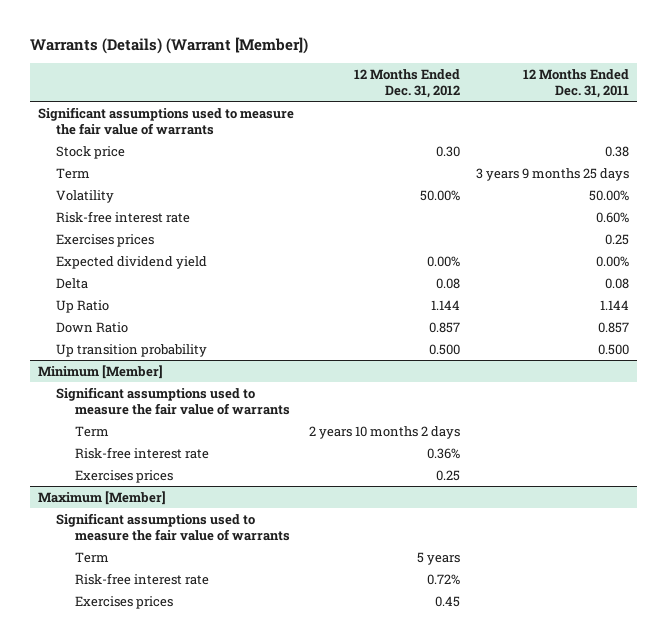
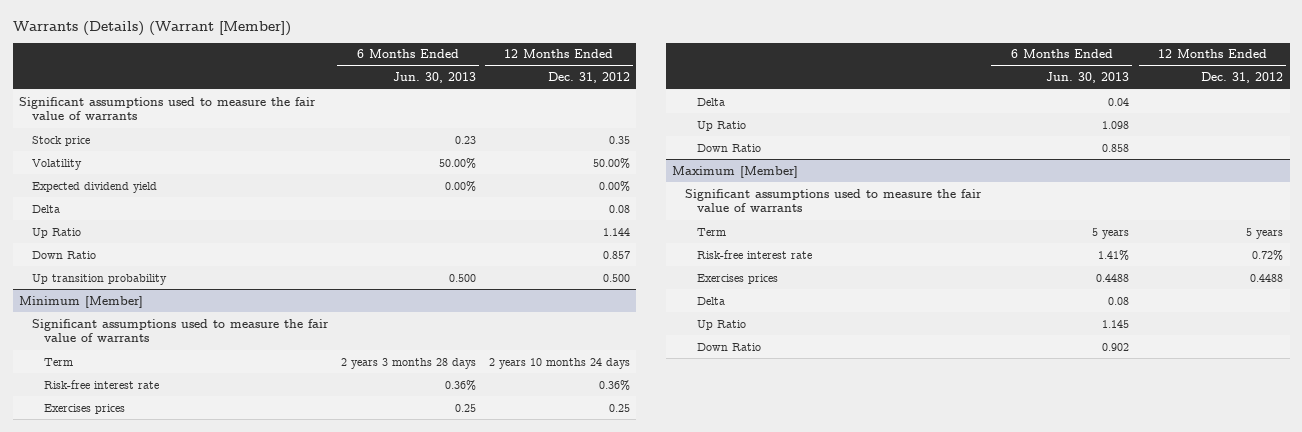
- | 12 Months Ended Dec. 31, 2012 | 12 Months Ended Dec. 31, 2011
+ | 6 Months Ended Jun. 30, 2013 | 12 Months Ended Dec. 31, 2012
- Stock price | 0.30 | 0.38
- Term | | 3 years 9 months 25 days
+ Stock price | 0.23 | 0.35
- Risk-free interest rate | | 0.60%
- Exercises prices | | 0.25
@ Minimum [Member]
- Term | 2 years 10 months 2 days |
+ Term | 2 years 3 months 28 days | 2 years 10 months 24 days
+ Delta | 0.04 |
+ Up Ratio | 1.098 |
+ Down Ratio | 0.858 |
@ Maximum [Member]
- Exercises prices | 0.45 |
+ Exercises prices | 0.4488 | 0.4488
+ Delta | 0.08 |
+ Up Ratio | 1.145 |
+ Down Ratio | 0.902 |

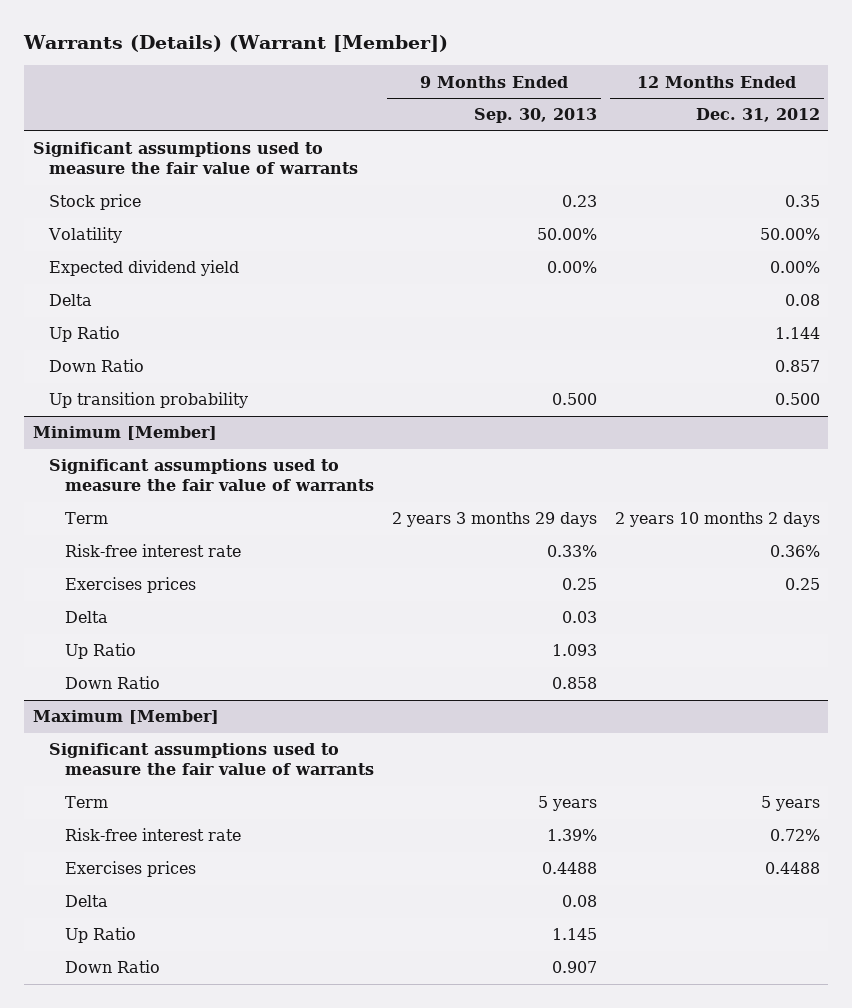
- | 6 Months Ended Jun. 30, 2013 | 12 Months Ended Dec. 31, 2012
+ | 9 Months Ended Sep. 30, 2013 | 12 Months Ended Dec. 31, 2012
@ Minimum [Member]
- Term | 2 years 3 months 28 days | 2 years 10 months 24 days
+ Term | 2 years 3 months 29 days | 2 years 10 months 2 days

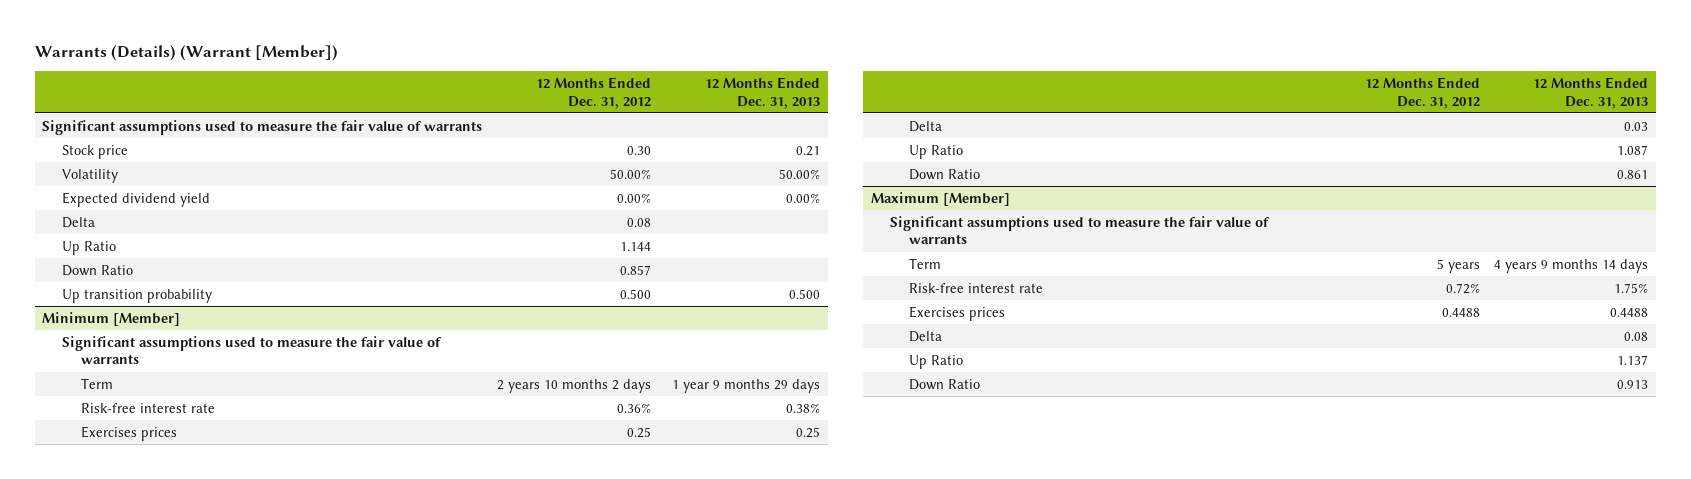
- | 9 Months Ended Sep. 30, 2013 | 12 Months Ended Dec. 31, 2012
+ | 12 Months Ended Dec. 31, 2012 | 12 Months Ended Dec. 31, 2013
- Stock price | 0.23 | 0.35
+ Stock price | 0.30 | 0.21

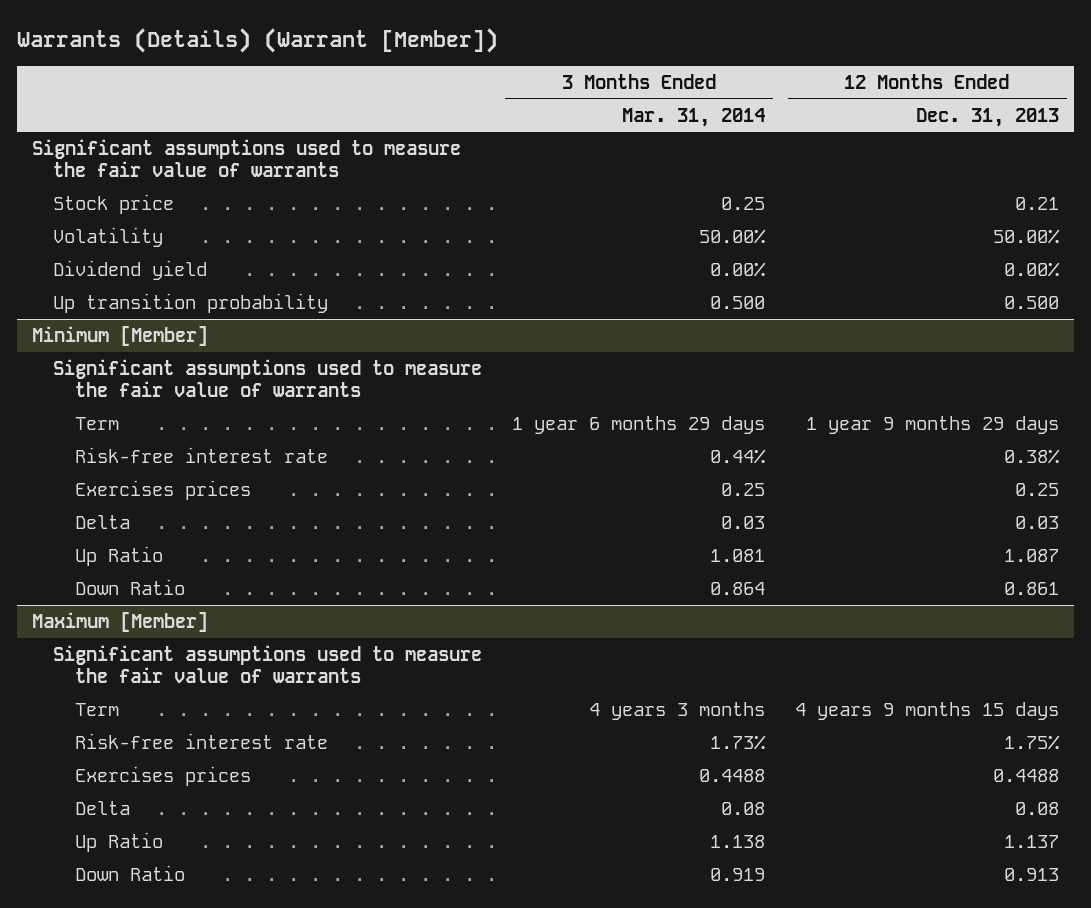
- | 12 Months Ended Dec. 31, 2012 | 12 Months Ended Dec. 31, 2013
+ | 3 Months Ended Mar. 31, 2014 | 12 Months Ended Dec. 31, 2013
- Expected dividend yield | 0.00% | 0.00%
- Delta | 0.08 |
- Up Ratio | 1.144 |
- Down Ratio | 0.857 |
+ Dividend yield | 0.00% | 0.00%
@ Maximum [Member]
- Term | 5 years | 4 years 9 months 14 days
+ Term | 4 years 3 months | 4 years 9 months 15 days

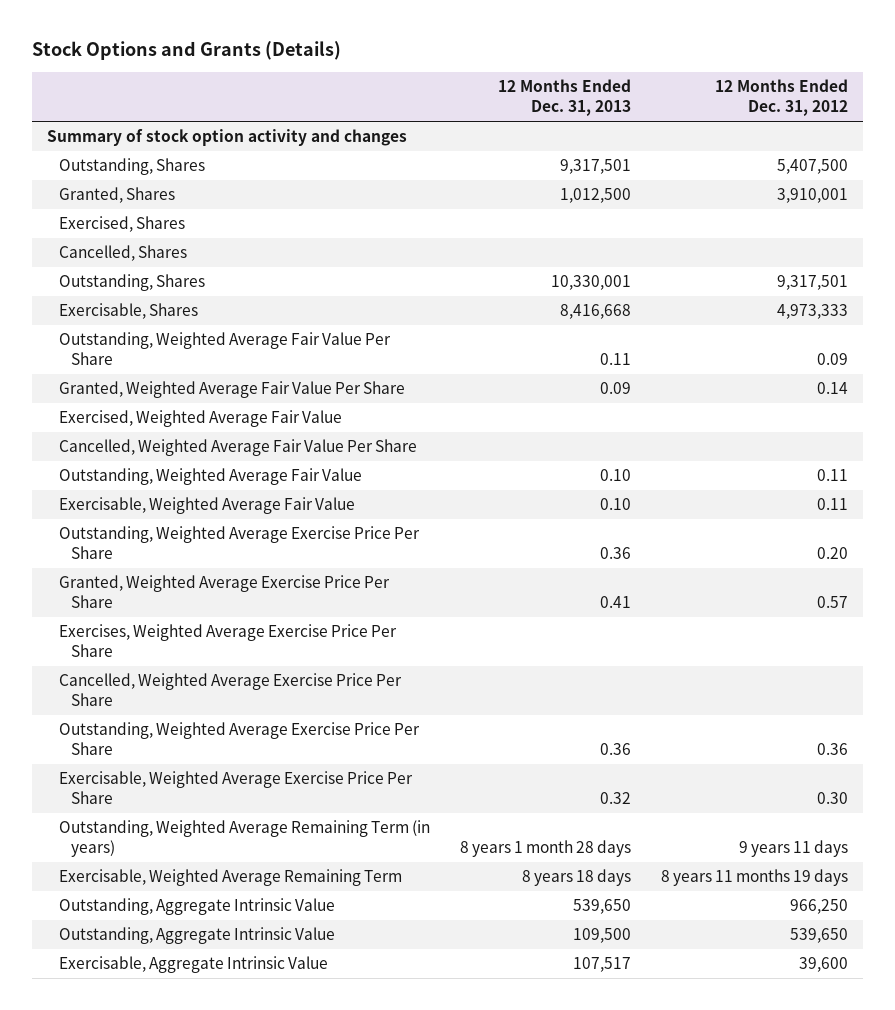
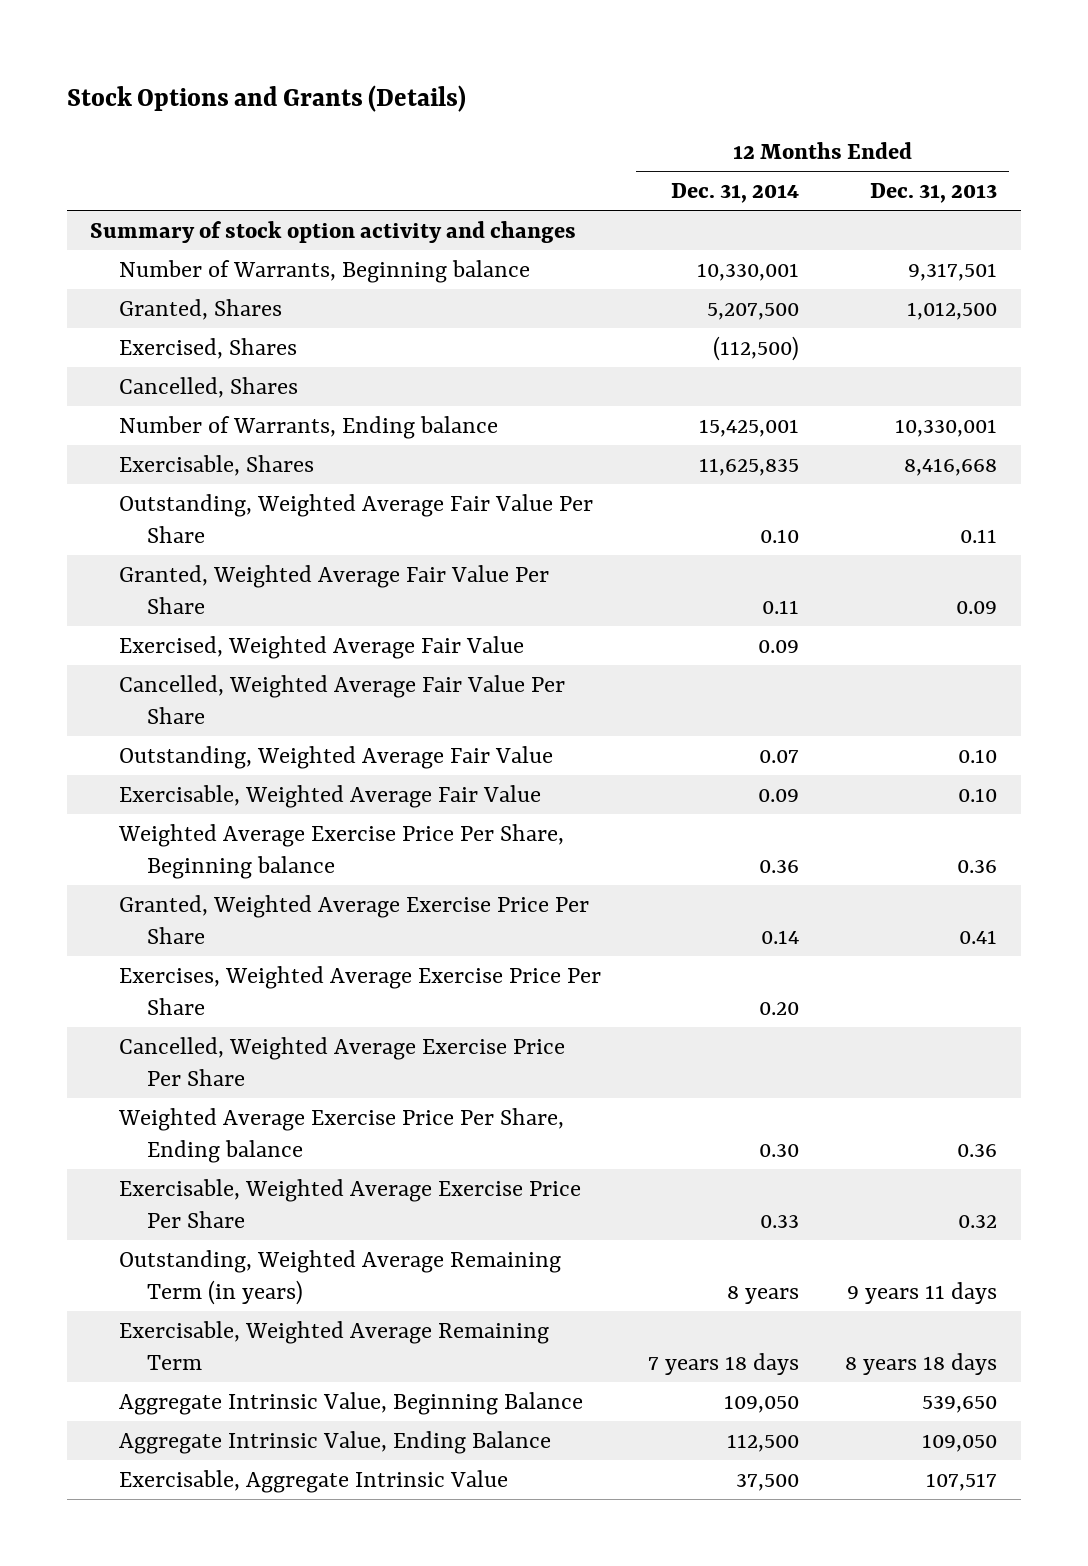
- | 12 Months Ended Dec. 31, 2013 | 12 Months Ended Dec. 31, 2012
+ | 12 Months Ended Dec. 31, 2014 | 12 Months Ended Dec. 31, 2013
- Outstanding, Shares | 9,317,501 | 5,407,500
+ Number of Warrants, Beginning balance | 10,330,001 | 9,317,501
- Outstanding, Shares | 10,330,001 | 9,317,501
+ Number of Warrants, Ending balance | 15,425,001 | 10,330,001
- Outstanding, Weighted Average Exercise Price Per Share | 0.36 | 0.20
+ Weighted Average Exercise Price Per Share, Beginning balance | 0.36 | 0.36
- Outstanding, Weighted Average Exercise Price Per Share | 0.36 | 0.36
+ Weighted Average Exercise Price Per Share, Ending balance | 0.30 | 0.36
- Outstanding, Weighted Average Remaining Term (in years) | 8 years 1 month 28 days | 9 years 11 days
+ Outstanding, Weighted Average Remaining Term (in years) | 8 years | 9 years 11 days
- Outstanding, Aggregate Intrinsic Value | 539,650 | 966,250
- Outstanding, Aggregate Intrinsic Value | 109,500 | 539,650
+ Aggregate Intrinsic Value, Beginning Balance | 109,050 | 539,650
+ Aggregate Intrinsic Value, Ending Balance | 112,500 | 109,050

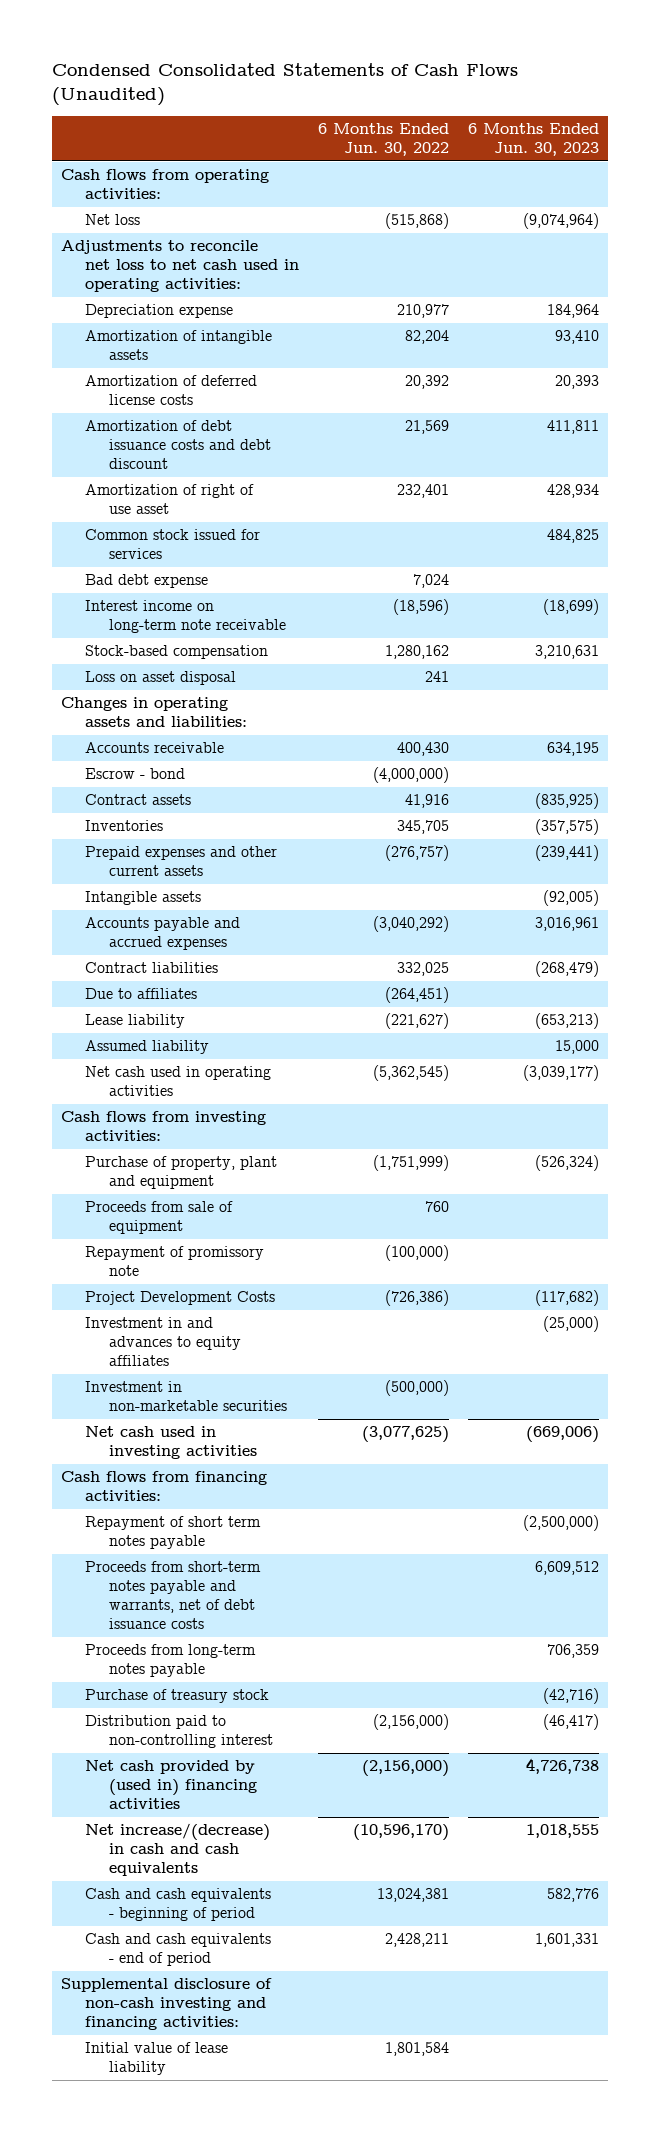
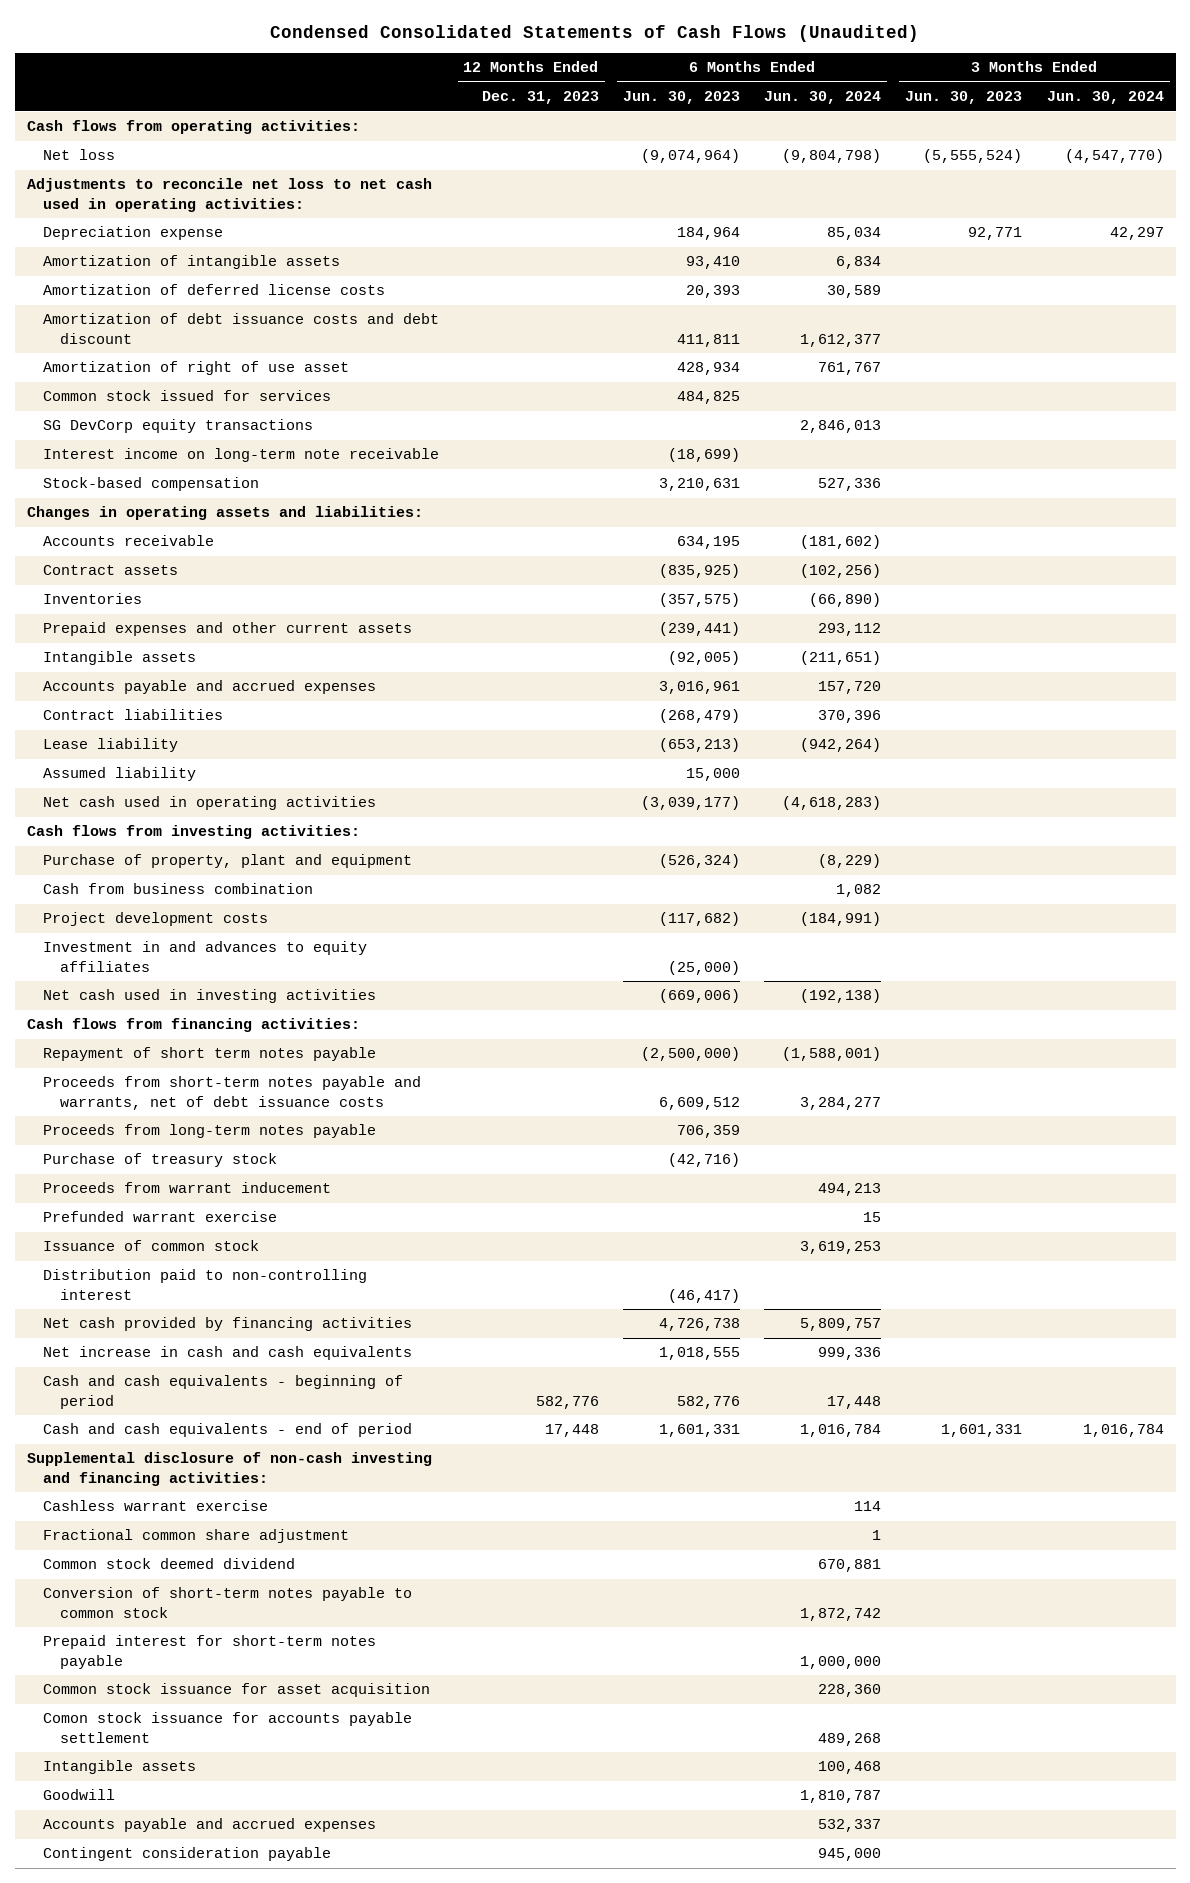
- | 6 Months Ended Jun. 30, 2022 | 6 Months Ended Jun. 30, 2023
+ | 12 Months Ended Dec. 31, 2023 | 6 Months Ended Jun. 30, 2023 | 6 Months Ended Jun. 30, 2024 | 3 Months Ended Jun. 30, 2023 | 3 Months Ended Jun. 30, 2024
- Bad debt expense | 7,024 |
+ SG DevCorp equity transactions | | | 2,846,013 | |
- Loss on asset disposal | 241 |
- Escrow - bond | (4,000,000) |
- Due to affiliates | (264,451) |
- Proceeds from sale of equipment | 760 |
- Repayment of promissory note | (100,000) |
- Project Development Costs | (726,386) | (117,682)
+ Cash from business combination | | | 1,082 | |
+ Project development costs | | (117,682) | (184,991) | |
- Investment in non-marketable securities | (500,000) |
+ Proceeds from warrant inducement | | | 494,213 | |
+ Prefunded warrant exercise | | | 15 | |
+ Issuance of common stock | | | 3,619,253 | |
- Net cash provided by (used in) financing activities | (2,156,000) | 4,726,738
- Net increase/(decrease) in cash and cash equivalents | (10,596,170) | 1,018,555
+ Net cash provided by financing activities | | 4,726,738 | 5,809,757 | |
+ Net increase in cash and cash equivalents | | 1,018,555 | 999,336 | |
- Initial value of lease liability | 1,801,584 |
+ Cashless warrant exercise | | | 114 | |
+ Fractional common share adjustment | | | 1 | |
+ Common stock deemed dividend | | | 670,881 | |
+ Conversion of short-term notes payable to common stock | | | 1,872,742 | |
+ Prepaid interest for short-term notes payable | | | 1,000,000 | |
+ Common stock issuance for asset acquisition | | | 228,360 | |
+ Comon stock issuance for accounts payable settlement | | | 489,268 | |
+ Intangible assets | | | 100,468 | |
+ Goodwill | | | 1,810,787 | |
+ Accounts payable and accrued expenses | | | 532,337 | |
+ Contingent consideration payable | | | 945,000 | |

